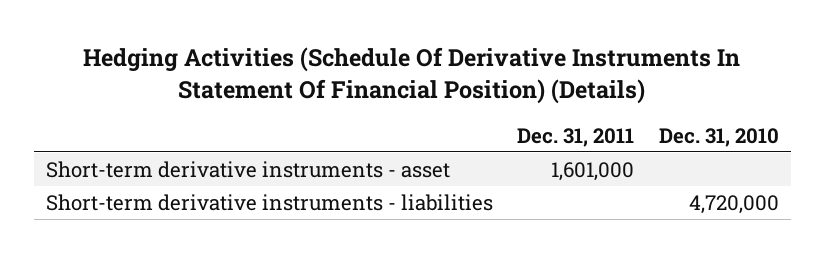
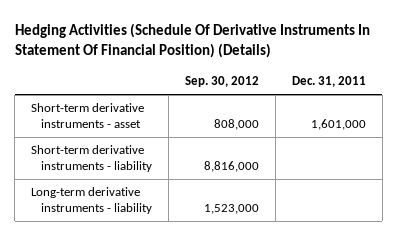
- | Dec. 31, 2011 | Dec. 31, 2010
+ | Sep. 30, 2012 | Dec. 31, 2011
- Short-term derivative instruments - liabilities | | 4,720,000
+ Short-term derivative instruments - liability | 8,816,000 |
+ Long-term derivative instruments - liability | 1,523,000 |

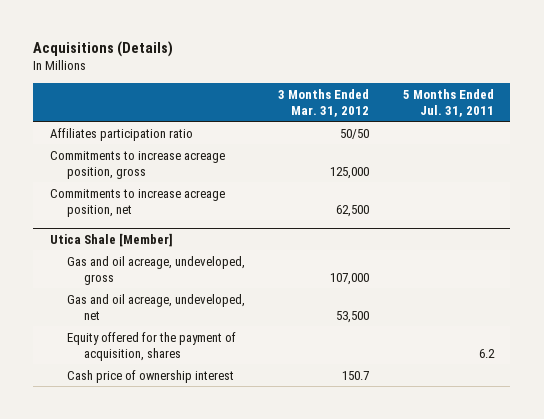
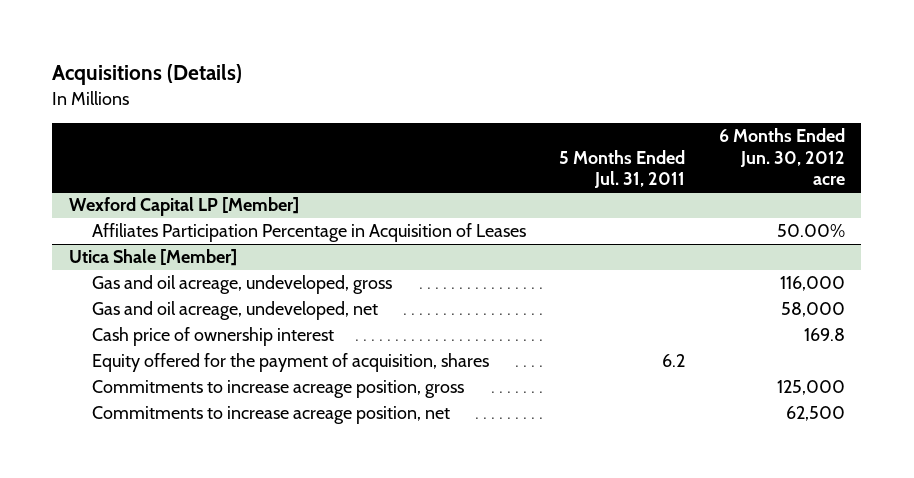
- | 3 Months Ended Mar. 31, 2012 | 5 Months Ended Jul. 31, 2011
+ | 5 Months Ended Jul. 31, 2011 | 6 Months Ended Jun. 30, 2012 acre
- Affiliates participation ratio | 50/50 |
- Commitments to increase acreage position, gross | 125,000 |
- Commitments to increase acreage position, net | 62,500 |
+ Wexford Capital LP [Member]
+ Affiliates Participation Percentage in Acquisition of Leases | | 50.00%
@ Utica Shale [Member]
moved down: Equity offered for the payment of acquisition, shares | 6.2 |
+ Commitments to increase acreage position, gross | | 125,000
+ Commitments to increase acreage position, net | | 62,500

